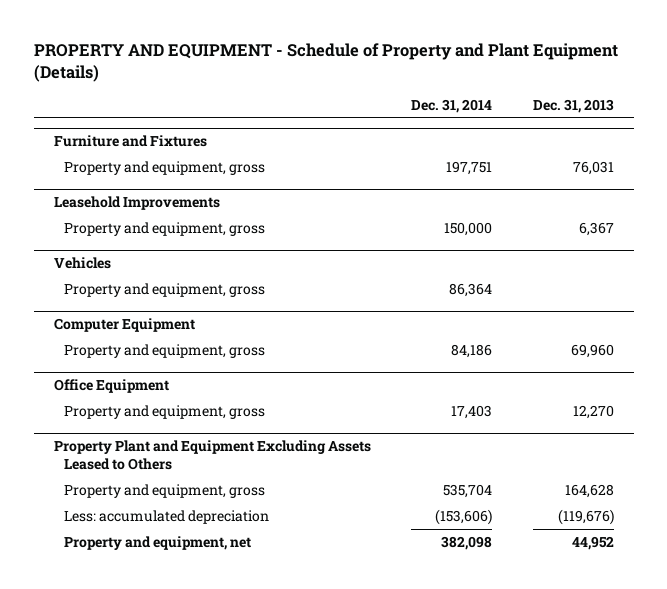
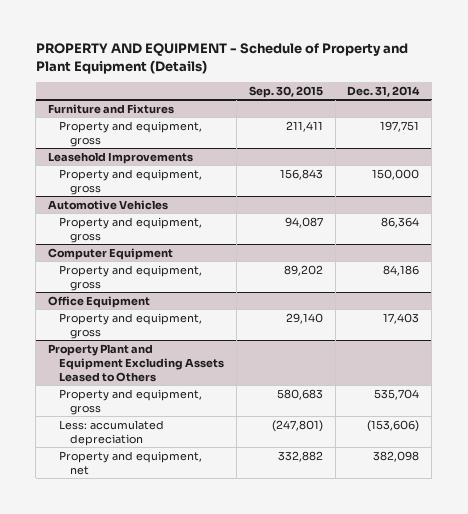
- | Dec. 31, 2014 | Dec. 31, 2013
+ | Sep. 30, 2015 | Dec. 31, 2014
- Vehicles
+ Automotive Vehicles

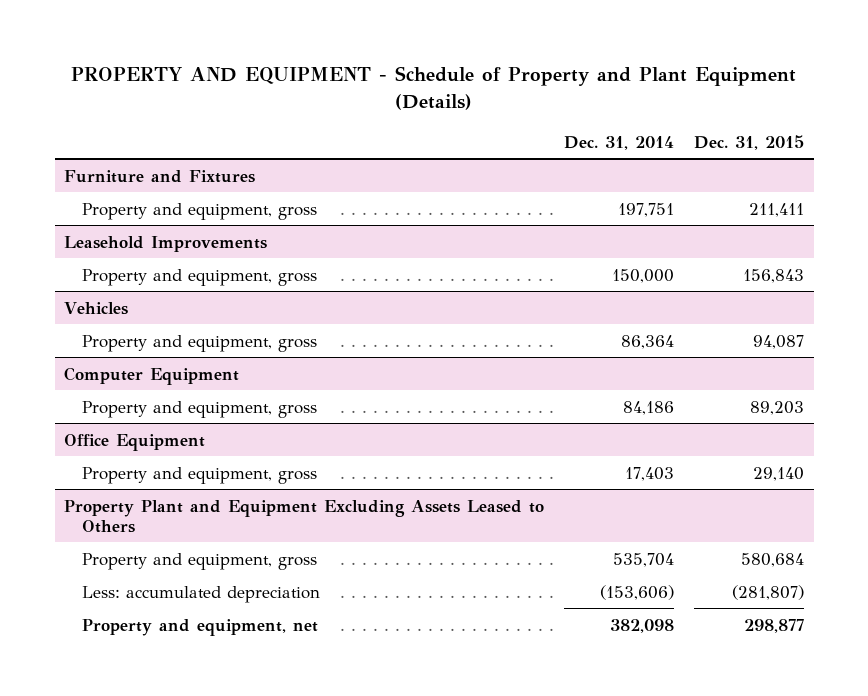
- | Sep. 30, 2015 | Dec. 31, 2014
+ | Dec. 31, 2014 | Dec. 31, 2015
- Automotive Vehicles
+ Vehicles

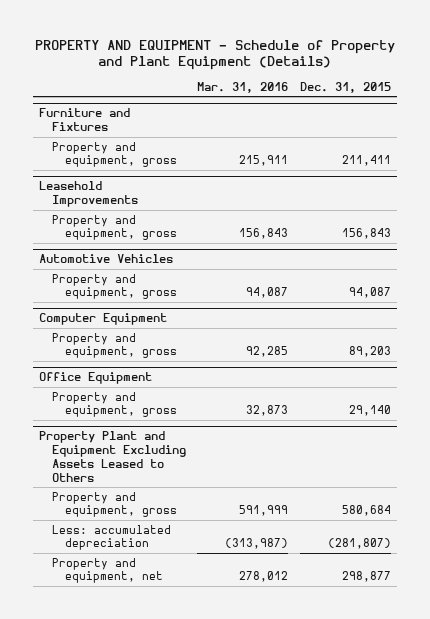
- | Dec. 31, 2014 | Dec. 31, 2015
+ | Mar. 31, 2016 | Dec. 31, 2015
- Vehicles
+ Automotive Vehicles

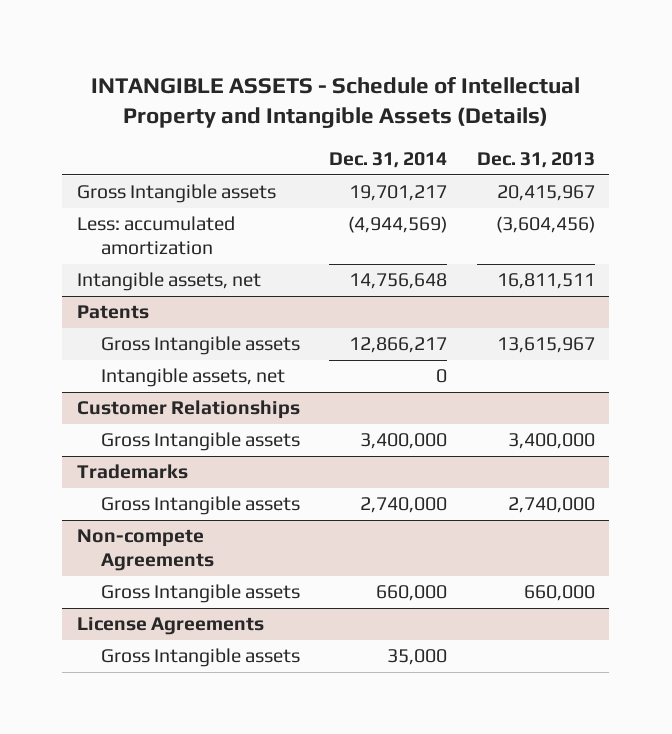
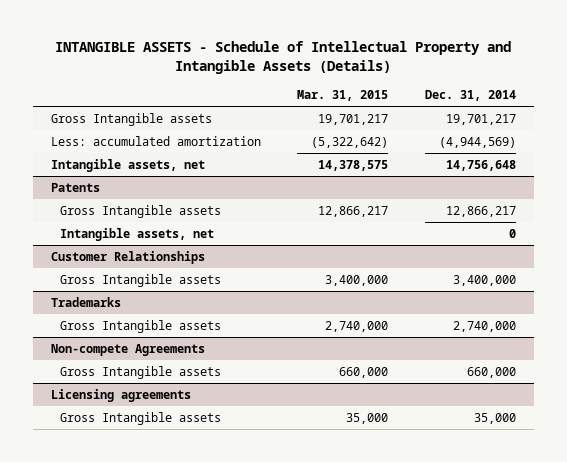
- | Dec. 31, 2014 | Dec. 31, 2013
+ | Mar. 31, 2015 | Dec. 31, 2014
- License Agreements
+ Licensing agreements

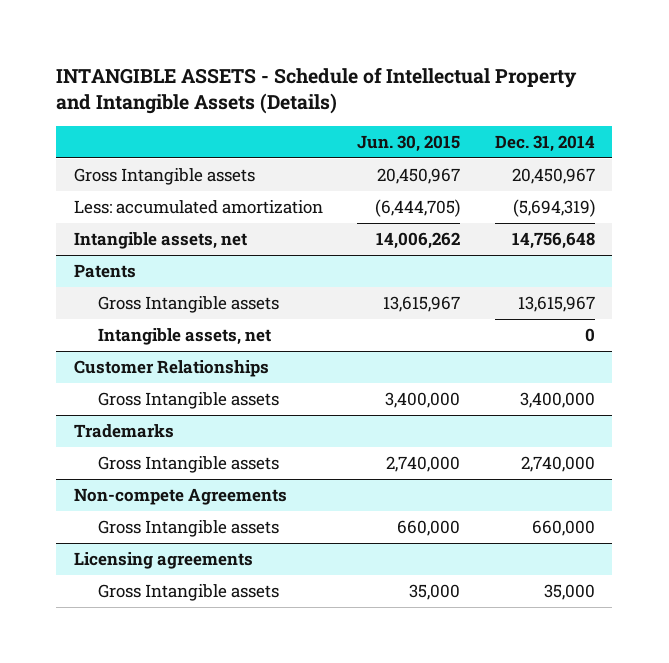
- | Mar. 31, 2015 | Dec. 31, 2014
+ | Jun. 30, 2015 | Dec. 31, 2014
- Gross Intangible assets | 19,701,217 | 19,701,217
- Less: accumulated amortization | (5,322,642) | (4,944,569)
+ Gross Intangible assets | 20,450,967 | 20,450,967
+ Less: accumulated amortization | (6,444,705) | (5,694,319)
@ Patents
- Gross Intangible assets | 12,866,217 | 12,866,217
+ Gross Intangible assets | 13,615,967 | 13,615,967

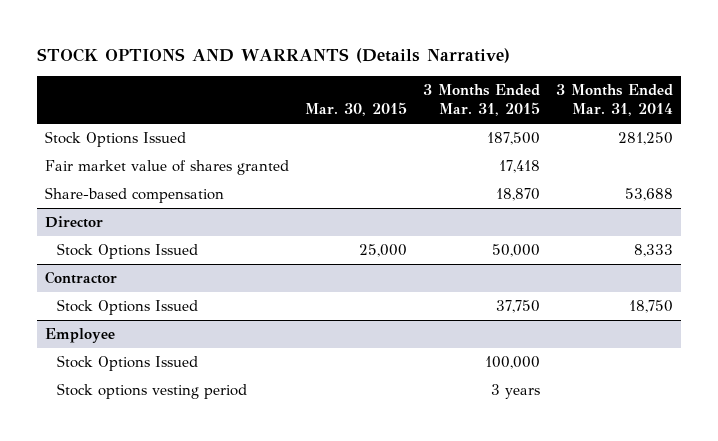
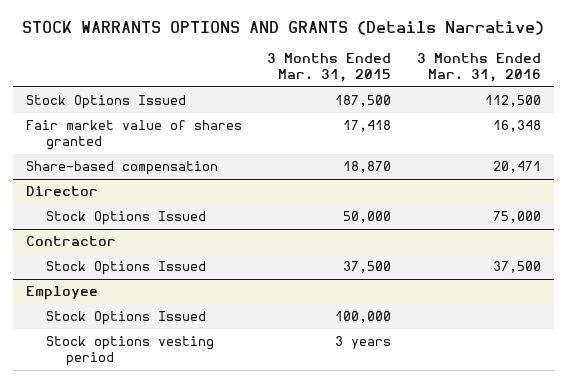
- STOCK OPTIONS AND WARRANTS (Details Narrative)
+ STOCK WARRANTS OPTIONS AND GRANTS (Details Narrative)
- | Mar. 30, 2015 | 3 Months Ended Mar. 31, 2015 | 3 Months Ended Mar. 31, 2014
+ | 3 Months Ended Mar. 31, 2015 | 3 Months Ended Mar. 31, 2016
@ Contractor
- Stock Options Issued | | 37,750 | 18,750
+ Stock Options Issued | 37,500 | 37,500

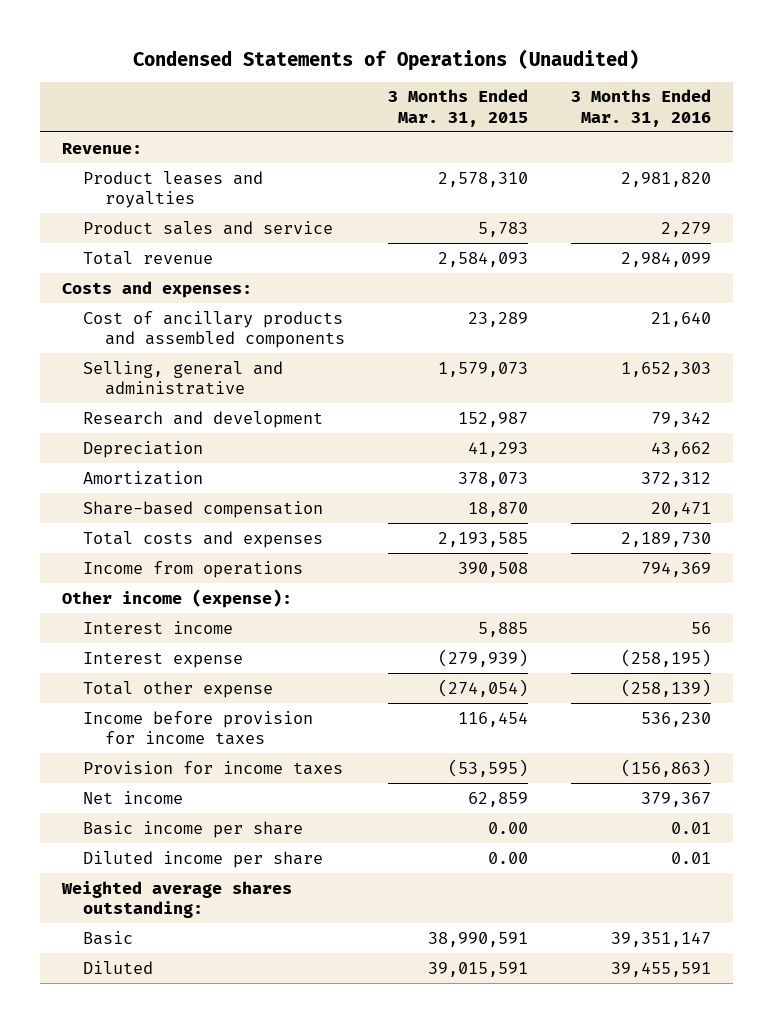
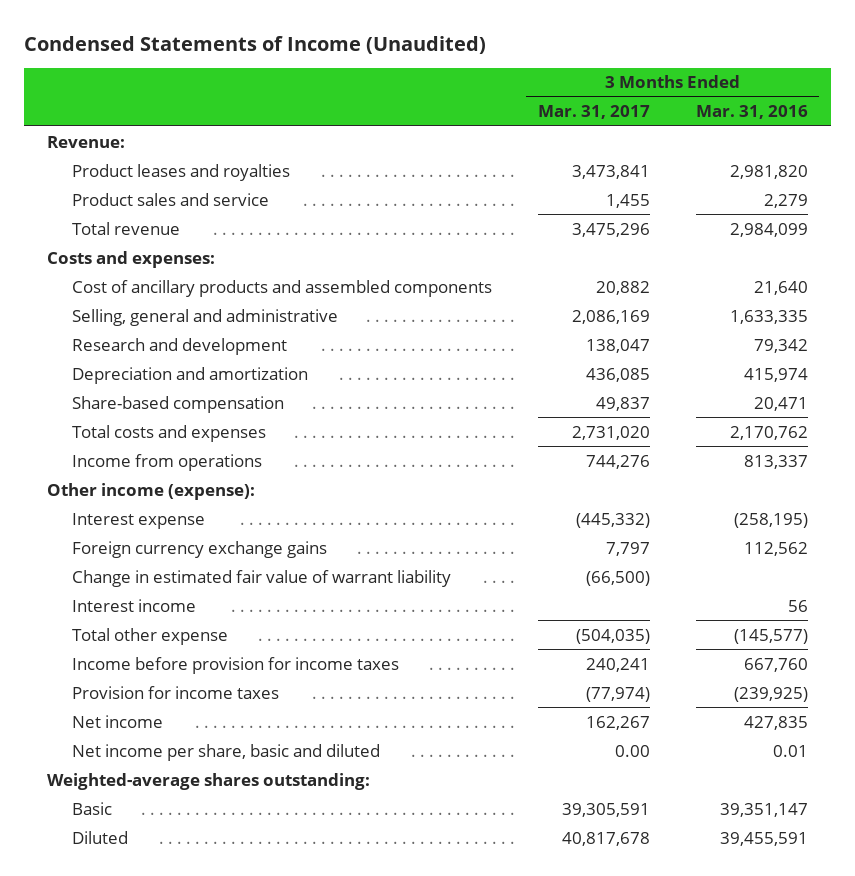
- Condensed Statements of Operations (Unaudited)
+ Condensed Statements of Income (Unaudited)
- | 3 Months Ended Mar. 31, 2015 | 3 Months Ended Mar. 31, 2016
+ | 3 Months Ended Mar. 31, 2017 | 3 Months Ended Mar. 31, 2016
- Selling, general and administrative | 1,579,073 | 1,652,303
+ Selling, general and administrative | 2,086,169 | 1,633,335
- Depreciation | 41,293 | 43,662
- Amortization | 378,073 | 372,312
+ Depreciation and amortization | 436,085 | 415,974
- Total costs and expenses | 2,193,585 | 2,189,730
- Income from operations | 390,508 | 794,369
+ Total costs and expenses | 2,731,020 | 2,170,762
+ Income from operations | 744,276 | 813,337
- Total other expense | (274,054) | (258,139)
- Income before provision for income taxes | 116,454 | 536,230
- Provision for income taxes | (53,595) | (156,863)
- Net income | 62,859 | 379,367
- Basic income per share | 0.00 | 0.01
- Diluted income per share | 0.00 | 0.01
- Weighted average shares outstanding:
+ Foreign currency exchange gains | 7,797 | 112,562
+ Change in estimated fair value of warrant liability | (66,500) |
moved down: Interest income | | 56
+ Total other expense | (504,035) | (145,577)
+ Income before provision for income taxes | 240,241 | 667,760
+ Provision for income taxes | (77,974) | (239,925)
+ Net income | 162,267 | 427,835
+ Net income per share, basic and diluted | 0.00 | 0.01
+ Weighted-average shares outstanding:

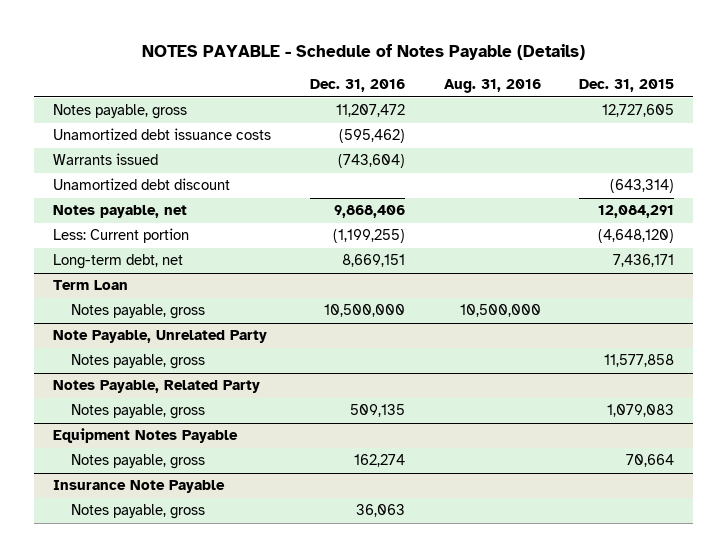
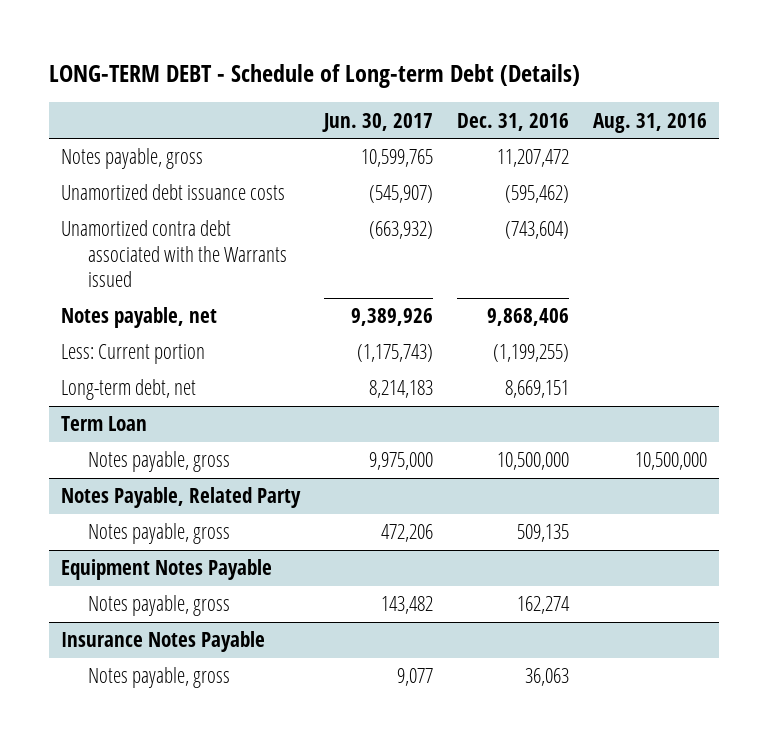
- NOTES PAYABLE - Schedule of Notes Payable (Details)
+ LONG-TERM DEBT - Schedule of Long-term Debt (Details)
- | Dec. 31, 2016 | Aug. 31, 2016 | Dec. 31, 2015
+ | Jun. 30, 2017 | Dec. 31, 2016 | Aug. 31, 2016
- Warrants issued | (743,604) | |
- Unamortized debt discount | | | (643,314)
+ Unamortized contra debt associated with the Warrants issued | (663,932) | (743,604) |
- Note Payable, Unrelated Party
- Notes payable, gross | | | 11,577,858
- Insurance Note Payable
+ Insurance Notes Payable

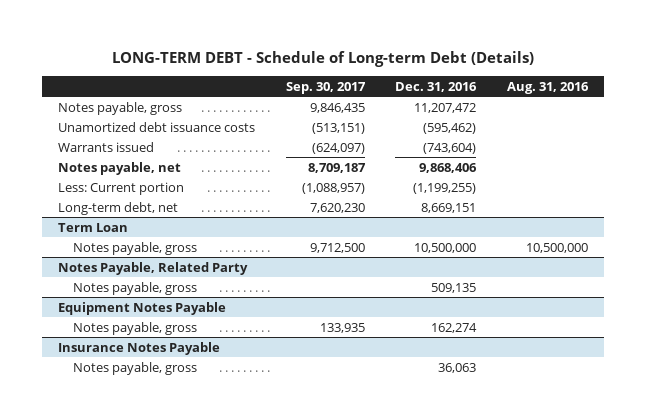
- | Jun. 30, 2017 | Dec. 31, 2016 | Aug. 31, 2016
+ | Sep. 30, 2017 | Dec. 31, 2016 | Aug. 31, 2016
- Unamortized contra debt associated with the Warrants issued | (663,932) | (743,604) |
+ Warrants issued | (624,097) | (743,604) |

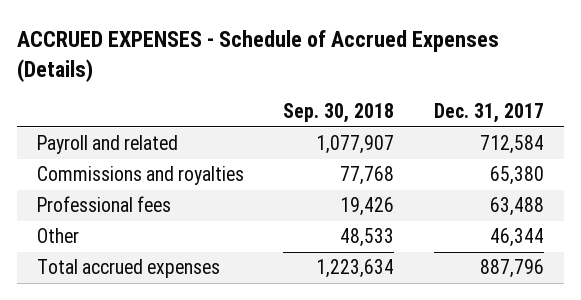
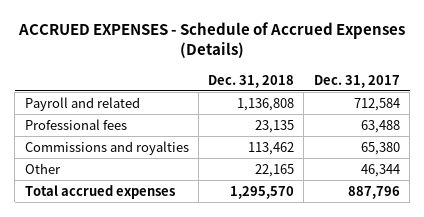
- | Sep. 30, 2018 | Dec. 31, 2017
+ | Dec. 31, 2018 | Dec. 31, 2017
moved down: Commissions and royalties | 113,462 | 65,380

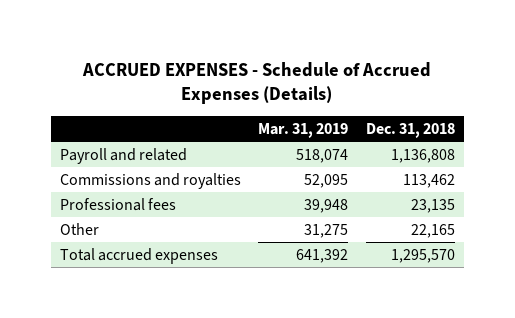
- | Dec. 31, 2018 | Dec. 31, 2017
+ | Mar. 31, 2019 | Dec. 31, 2018
moved down: Professional fees | 39,948 | 23,135

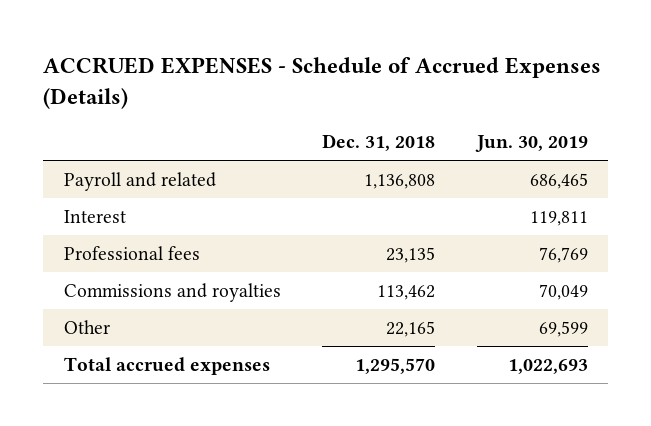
- | Mar. 31, 2019 | Dec. 31, 2018
+ | Dec. 31, 2018 | Jun. 30, 2019
+ Interest | | 119,811
moved down: Commissions and royalties | 113,462 | 70,049

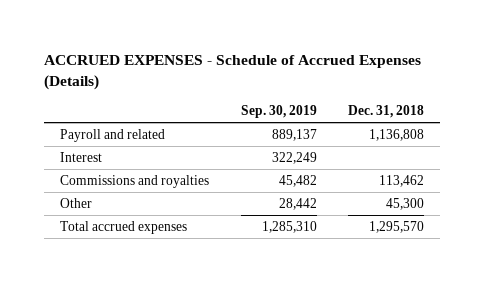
- | Dec. 31, 2018 | Jun. 30, 2019
+ | Sep. 30, 2019 | Dec. 31, 2018
- Professional fees | 23,135 | 76,769
- Other | 22,165 | 69,599
+ Other | 28,442 | 45,300

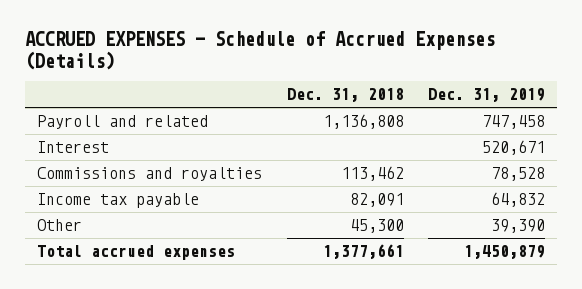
- | Sep. 30, 2019 | Dec. 31, 2018
+ | Dec. 31, 2018 | Dec. 31, 2019
+ Income tax payable | 82,091 | 64,832
- Total accrued expenses | 1,285,310 | 1,295,570
+ Total accrued expenses | 1,377,661 | 1,450,879

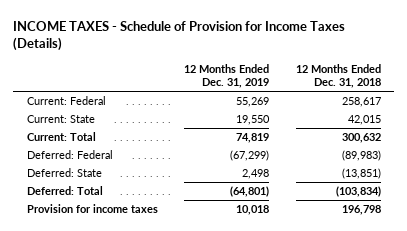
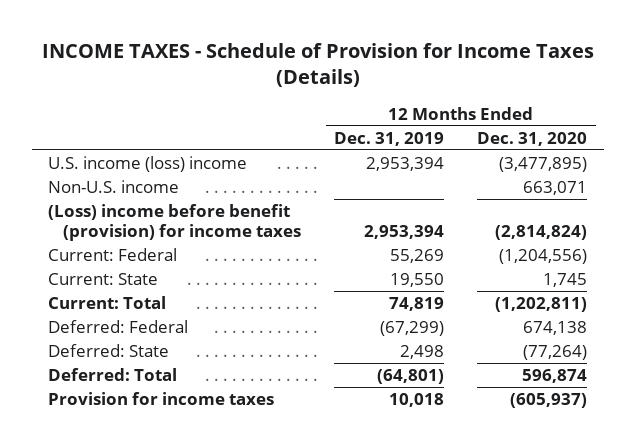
- | 12 Months Ended Dec. 31, 2019 | 12 Months Ended Dec. 31, 2018
+ | 12 Months Ended Dec. 31, 2019 | 12 Months Ended Dec. 31, 2020
+ U.S. income (loss) income | 2,953,394 | (3,477,895)
+ Non-U.S. income | | 663,071
+ (Loss) income before benefit (provision) for income taxes | 2,953,394 | (2,814,824)

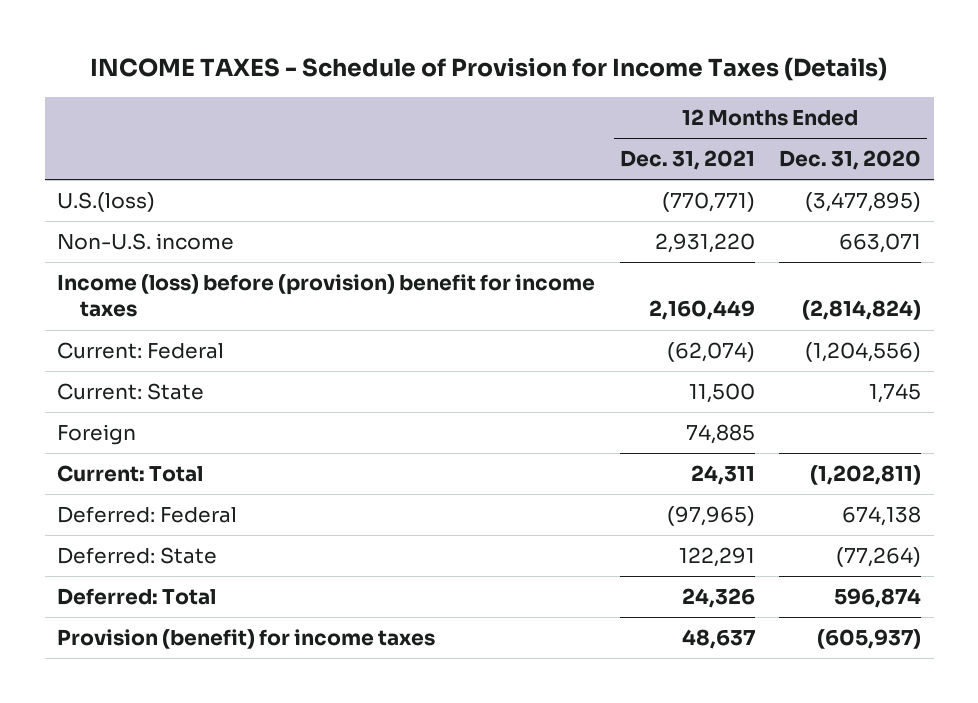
- | 12 Months Ended Dec. 31, 2019 | 12 Months Ended Dec. 31, 2020
+ | 12 Months Ended Dec. 31, 2021 | 12 Months Ended Dec. 31, 2020
- U.S. income (loss) income | 2,953,394 | (3,477,895)
+ U.S.(loss) | (770,771) | (3,477,895)
- (Loss) income before benefit (provision) for income taxes | 2,953,394 | (2,814,824)
+ Income (loss) before (provision) benefit for income taxes | 2,160,449 | (2,814,824)
+ Foreign | 74,885 |
- Provision for income taxes | 10,018 | (605,937)
+ Provision (benefit) for income taxes | 48,637 | (605,937)

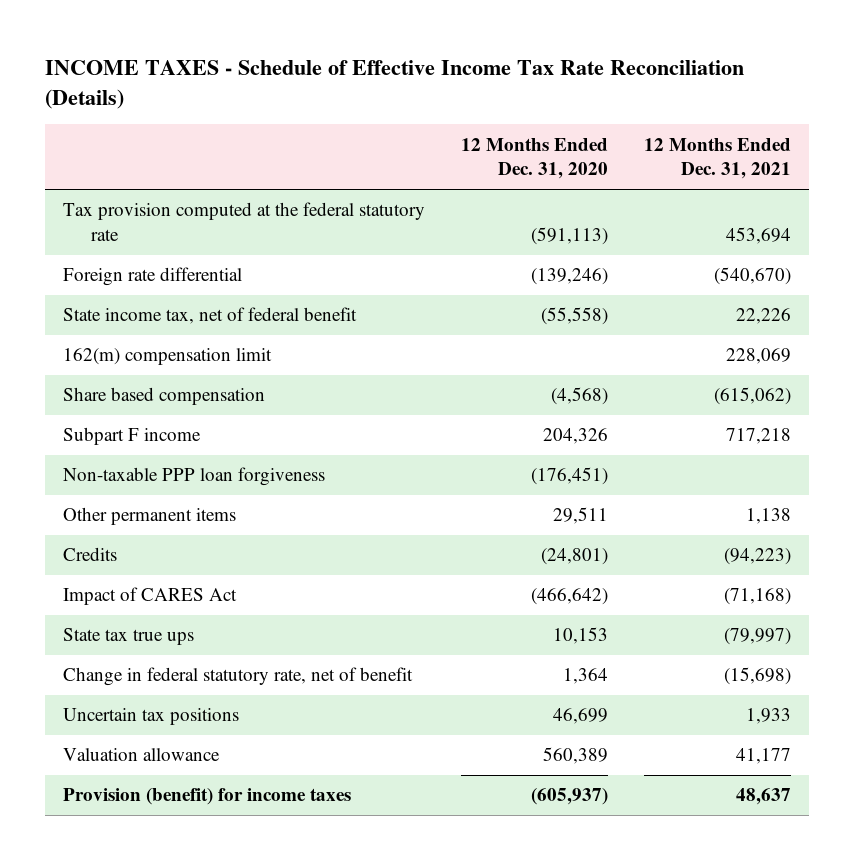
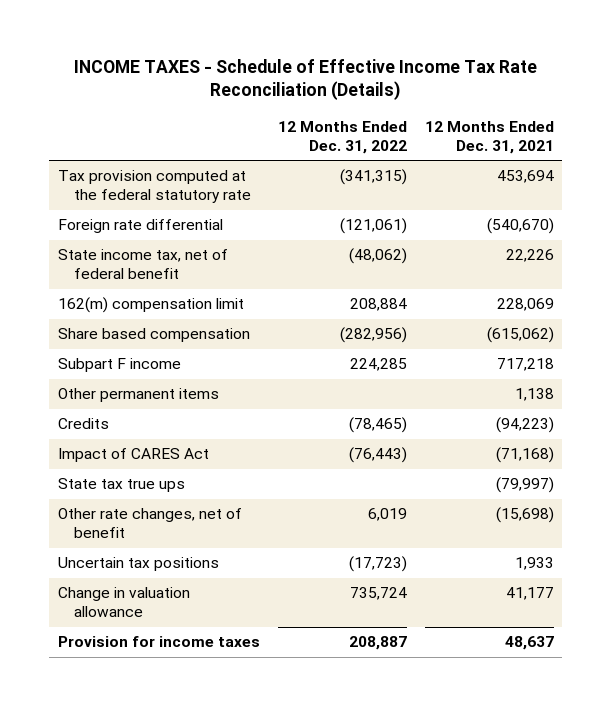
- | 12 Months Ended Dec. 31, 2020 | 12 Months Ended Dec. 31, 2021
+ | 12 Months Ended Dec. 31, 2022 | 12 Months Ended Dec. 31, 2021
- Non-taxable PPP loan forgiveness | (176,451) |
- Change in federal statutory rate, net of benefit | 1,364 | (15,698)
+ Other rate changes, net of benefit | 6,019 | (15,698)
- Valuation allowance | 560,389 | 41,177
- Provision (benefit) for income taxes | (605,937) | 48,637
+ Change in valuation allowance | 735,724 | 41,177
+ Provision for income taxes | 208,887 | 48,637

